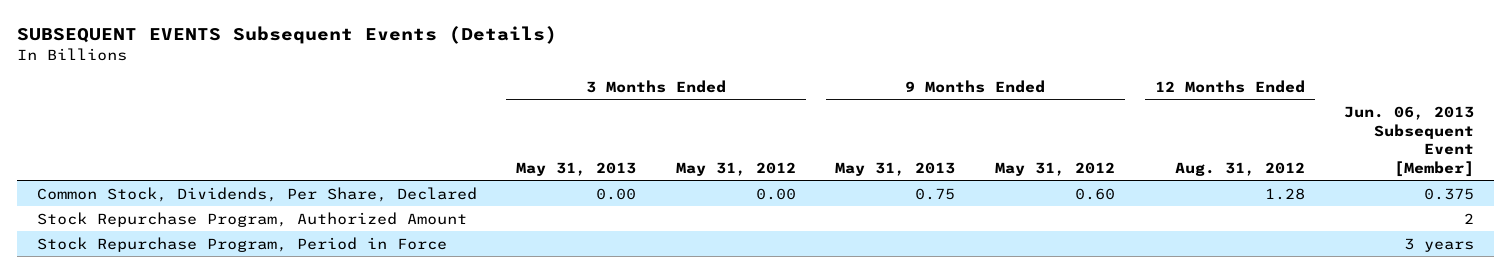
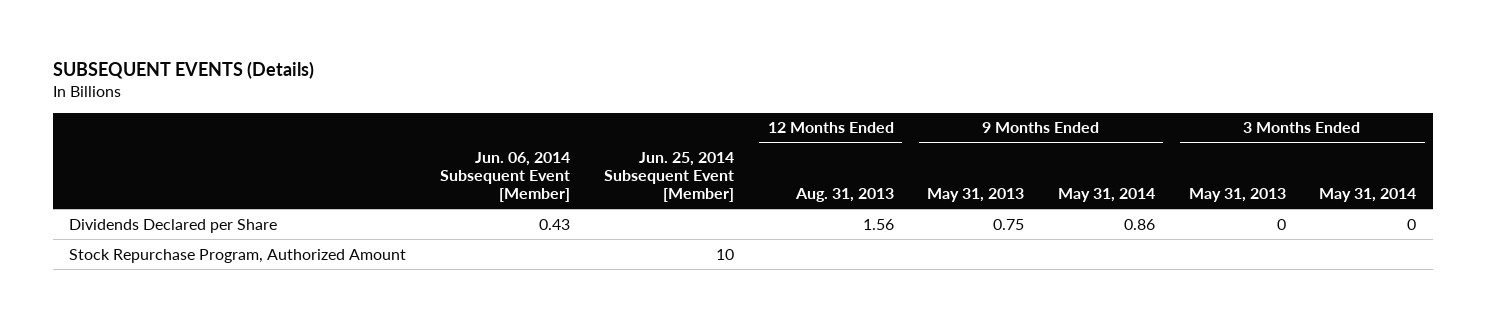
- SUBSEQUENT EVENTS Subsequent Events (Details)
+ SUBSEQUENT EVENTS (Details)
- | 3 Months Ended May 31, 2013 | 3 Months Ended May 31, 2012 | 9 Months Ended May 31, 2013 | 9 Months Ended May 31, 2012 | 12 Months Ended Aug. 31, 2012 | Jun. 06, 2013 Subsequent Event [Member]
+ | Jun. 06, 2014 Subsequent Event [Member] | Jun. 25, 2014 Subsequent Event [Member] | 12 Months Ended Aug. 31, 2013 | 9 Months Ended May 31, 2013 | 9 Months Ended May 31, 2014 | 3 Months Ended May 31, 2013 | 3 Months Ended May 31, 2014
- Common Stock, Dividends, Per Share, Declared | 0.00 | 0.00 | 0.75 | 0.60 | 1.28 | 0.375
+ Dividends Declared per Share | 0.43 | | 1.56 | 0.75 | 0.86 | 0 | 0
- Stock Repurchase Program, Period in Force | | | | | | 3 years

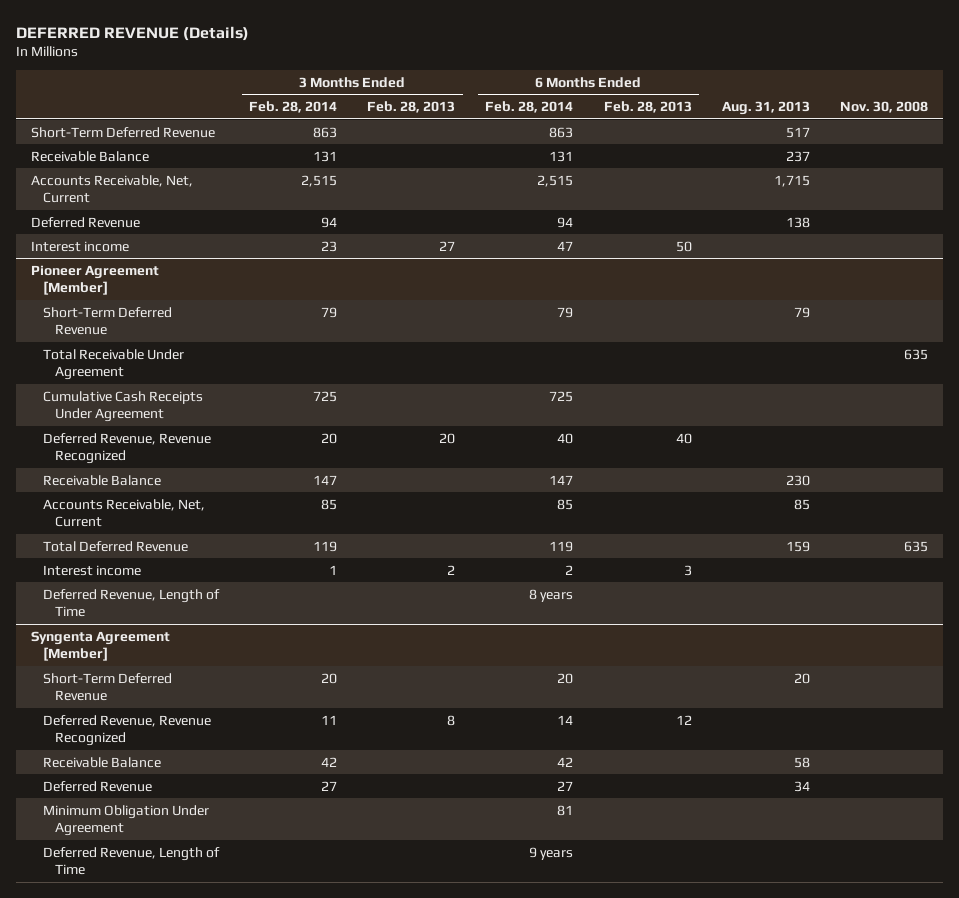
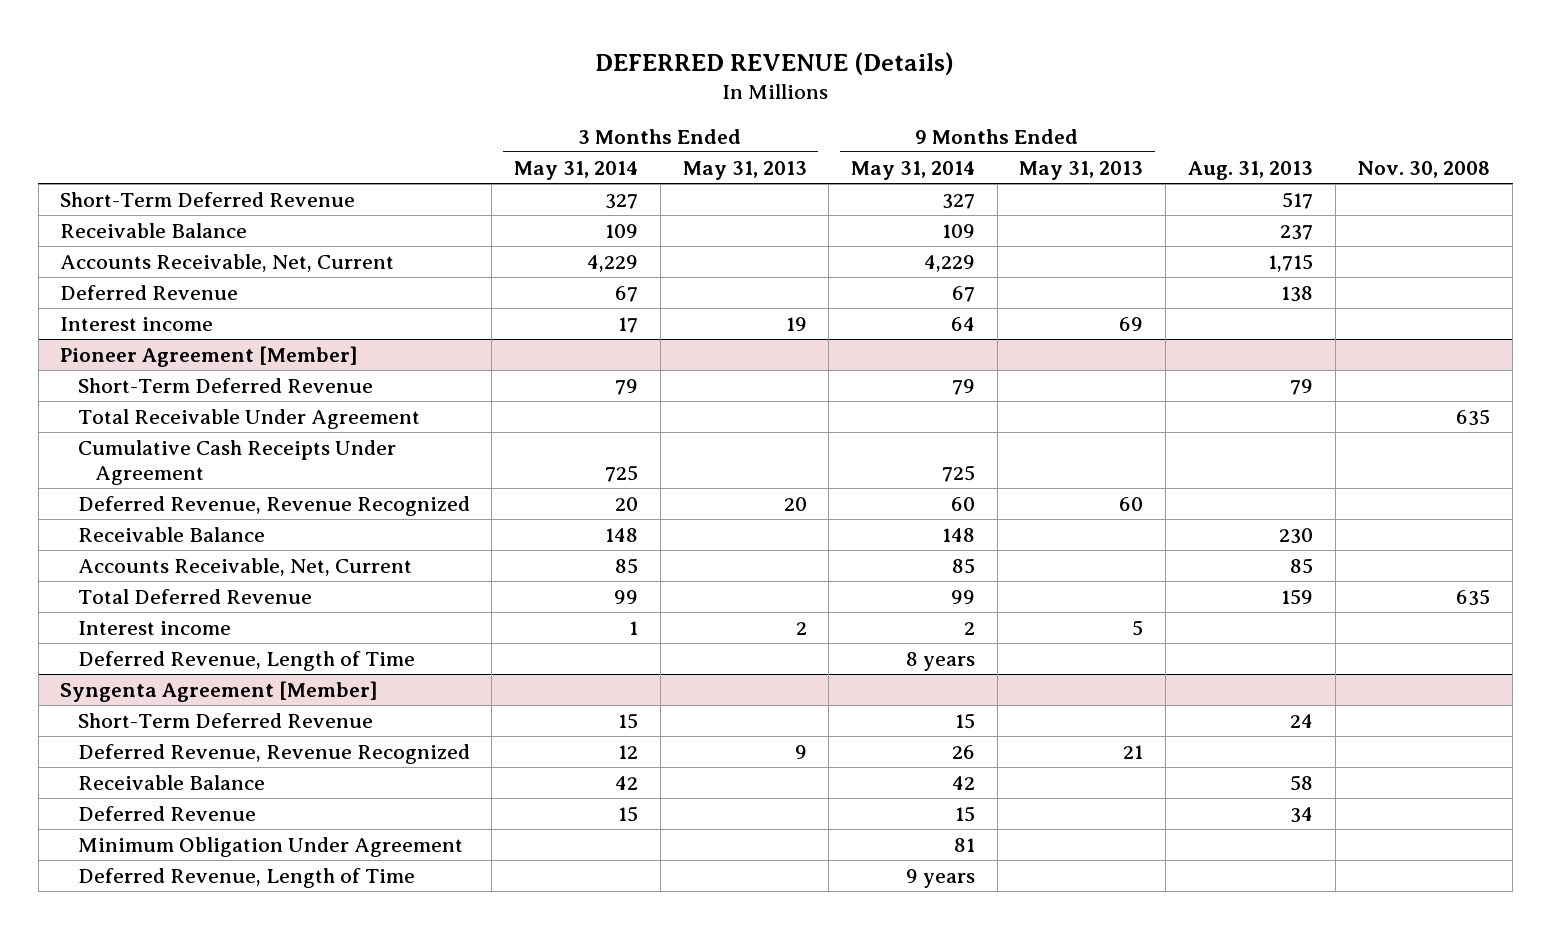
- | 3 Months Ended Feb. 28, 2014 | 3 Months Ended Feb. 28, 2013 | 6 Months Ended Feb. 28, 2014 | 6 Months Ended Feb. 28, 2013 | Aug. 31, 2013 | Nov. 30, 2008
+ | 3 Months Ended May 31, 2014 | 3 Months Ended May 31, 2013 | 9 Months Ended May 31, 2014 | 9 Months Ended May 31, 2013 | Aug. 31, 2013 | Nov. 30, 2008
@ Syngenta Agreement [Member]
- Short-Term Deferred Revenue | 20 | | 20 | | 20 |
+ Short-Term Deferred Revenue | 15 | | 15 | | 24 |

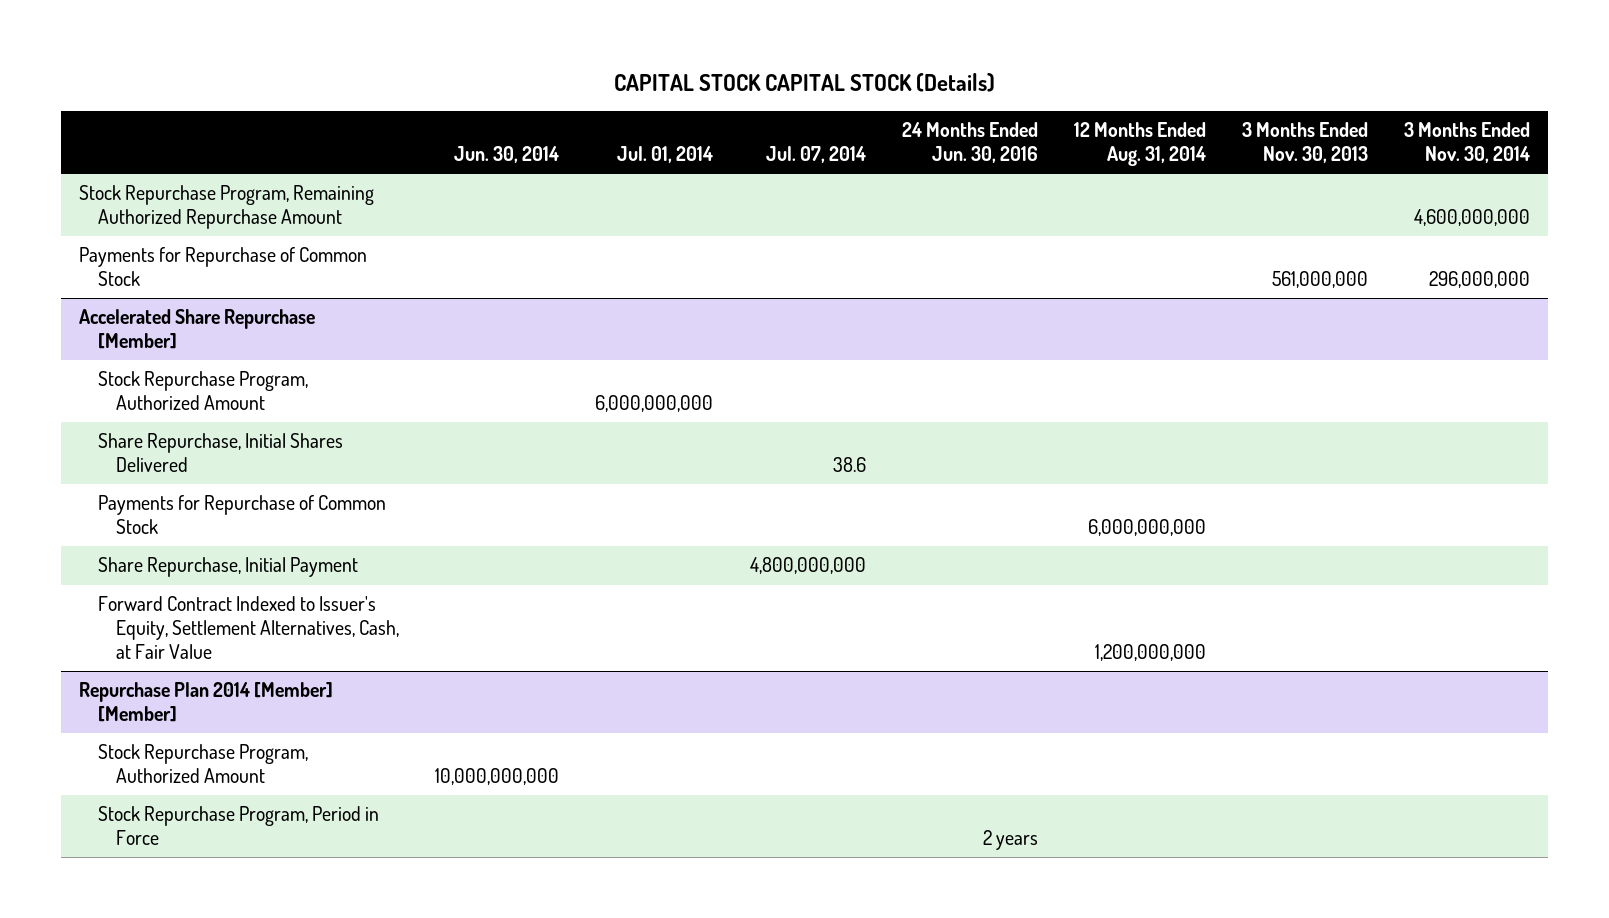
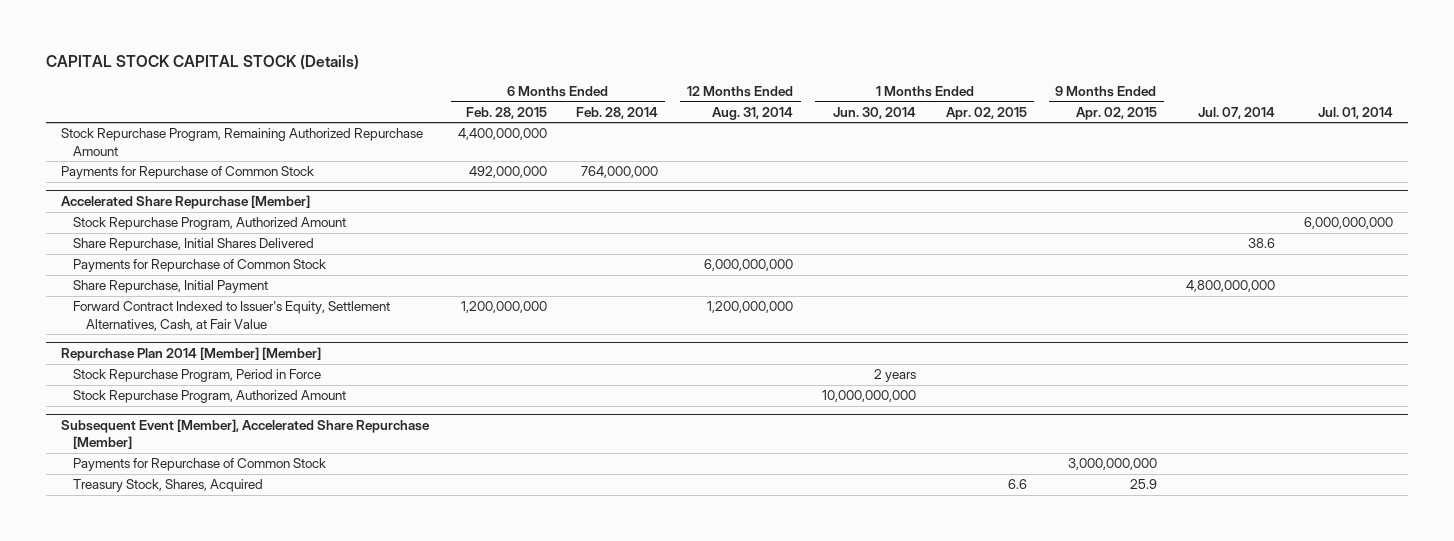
- | Jun. 30, 2014 | Jul. 01, 2014 | Jul. 07, 2014 | 24 Months Ended Jun. 30, 2016 | 12 Months Ended Aug. 31, 2014 | 3 Months Ended Nov. 30, 2013 | 3 Months Ended Nov. 30, 2014
+ | 6 Months Ended Feb. 28, 2015 | 6 Months Ended Feb. 28, 2014 | 12 Months Ended Aug. 31, 2014 | 1 Months Ended Jun. 30, 2014 | 1 Months Ended Apr. 02, 2015 | 9 Months Ended Apr. 02, 2015 | Jul. 07, 2014 | Jul. 01, 2014
@ Repurchase Plan 2014 [Member] [Member]
moved down: Stock Repurchase Program, Authorized Amount | | | | 10,000,000,000 | | | |
+ Subsequent Event [Member], Accelerated Share Repurchase [Member]
+ Payments for Repurchase of Common Stock | | | | | | 3,000,000,000 | |
+ Treasury Stock, Shares, Acquired | | | | | 6.6 | 25.9 | |

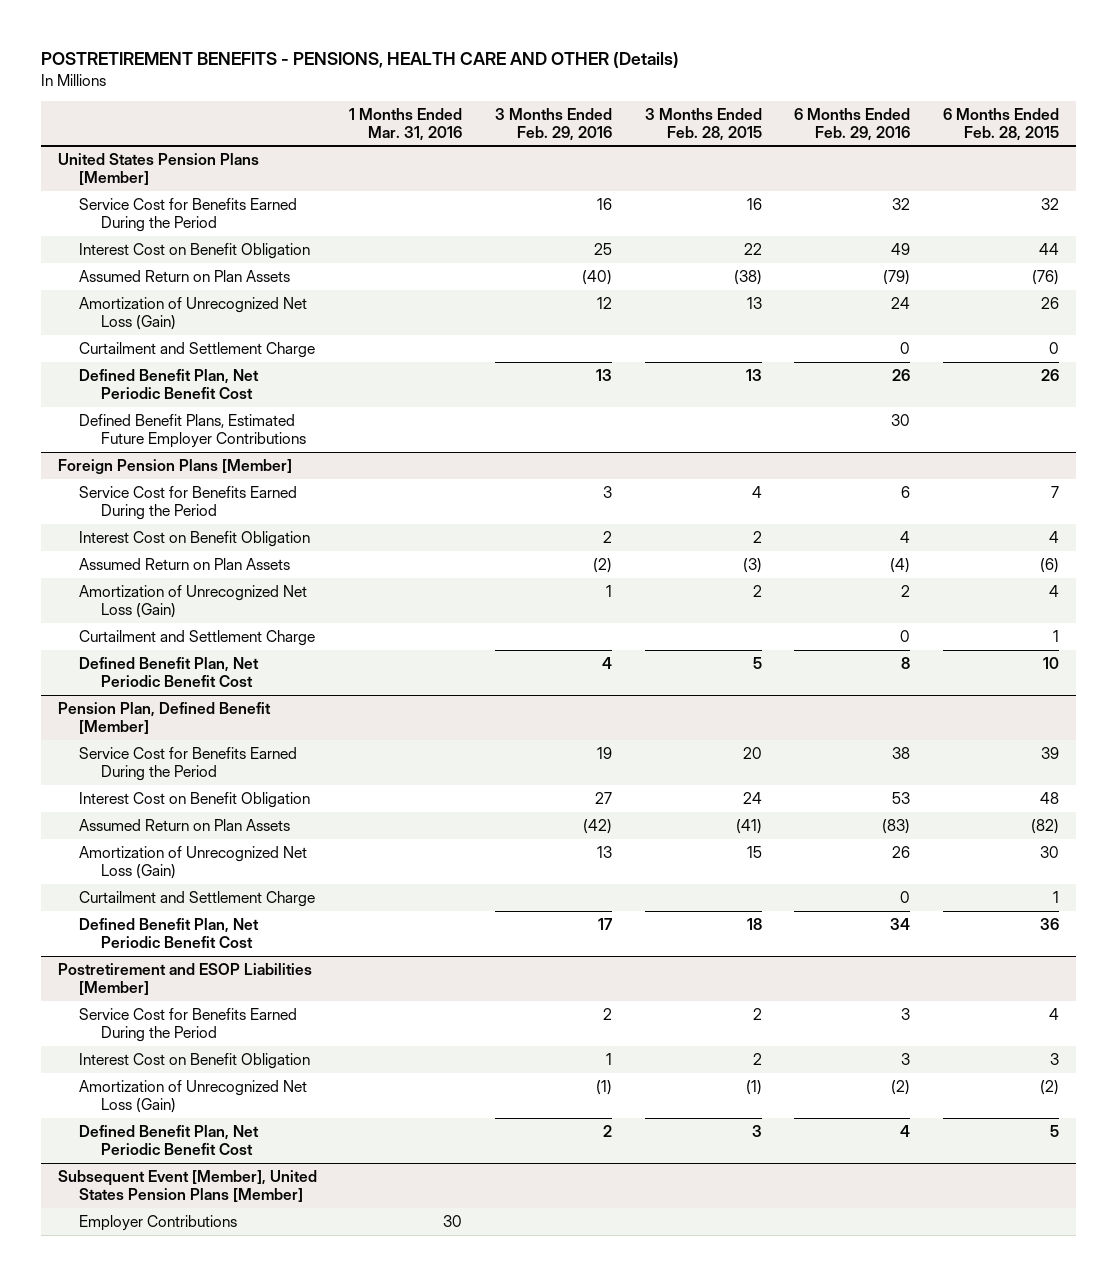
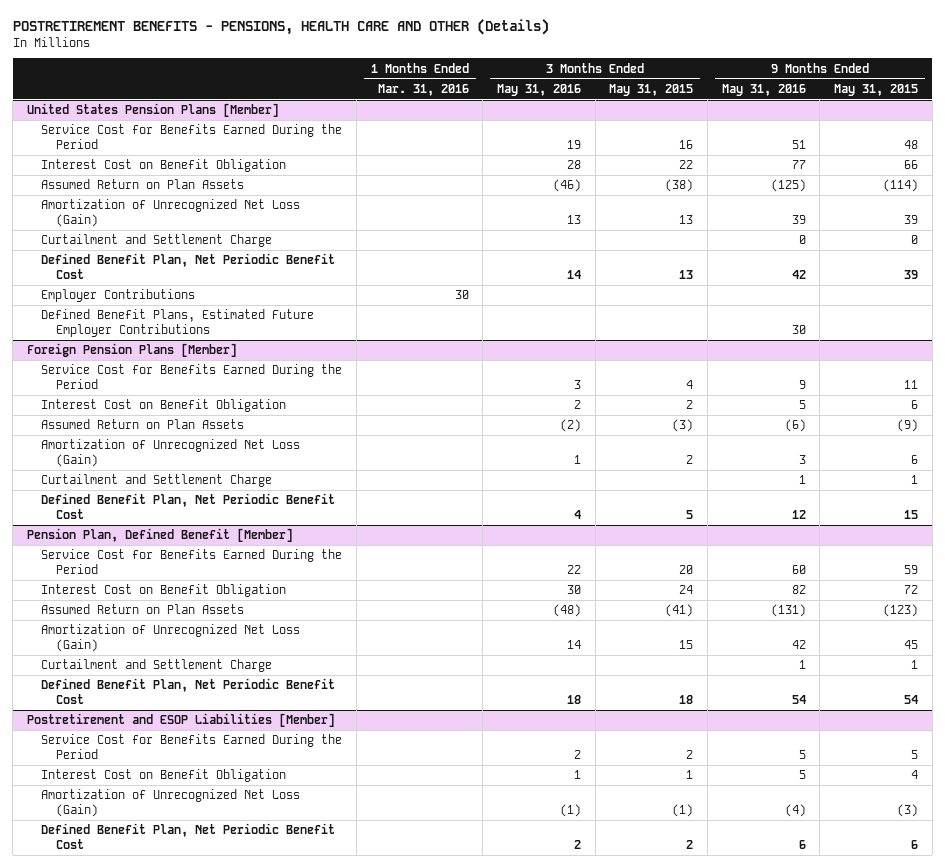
- | 1 Months Ended Mar. 31, 2016 | 3 Months Ended Feb. 29, 2016 | 3 Months Ended Feb. 28, 2015 | 6 Months Ended Feb. 29, 2016 | 6 Months Ended Feb. 28, 2015
+ | 1 Months Ended Mar. 31, 2016 | 3 Months Ended May 31, 2016 | 3 Months Ended May 31, 2015 | 9 Months Ended May 31, 2016 | 9 Months Ended May 31, 2015
@ United States Pension Plans [Member]
+ Employer Contributions | 30 | | | |
- Subsequent Event [Member], United States Pension Plans [Member]
- Employer Contributions | 30 | | | |

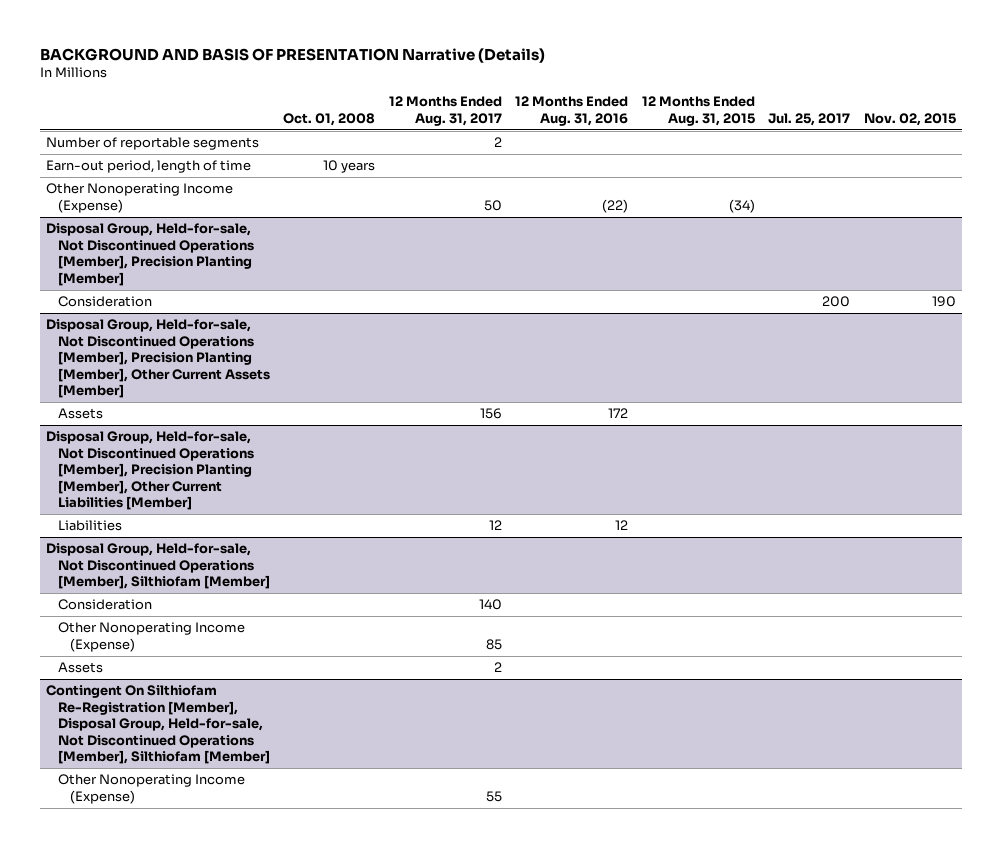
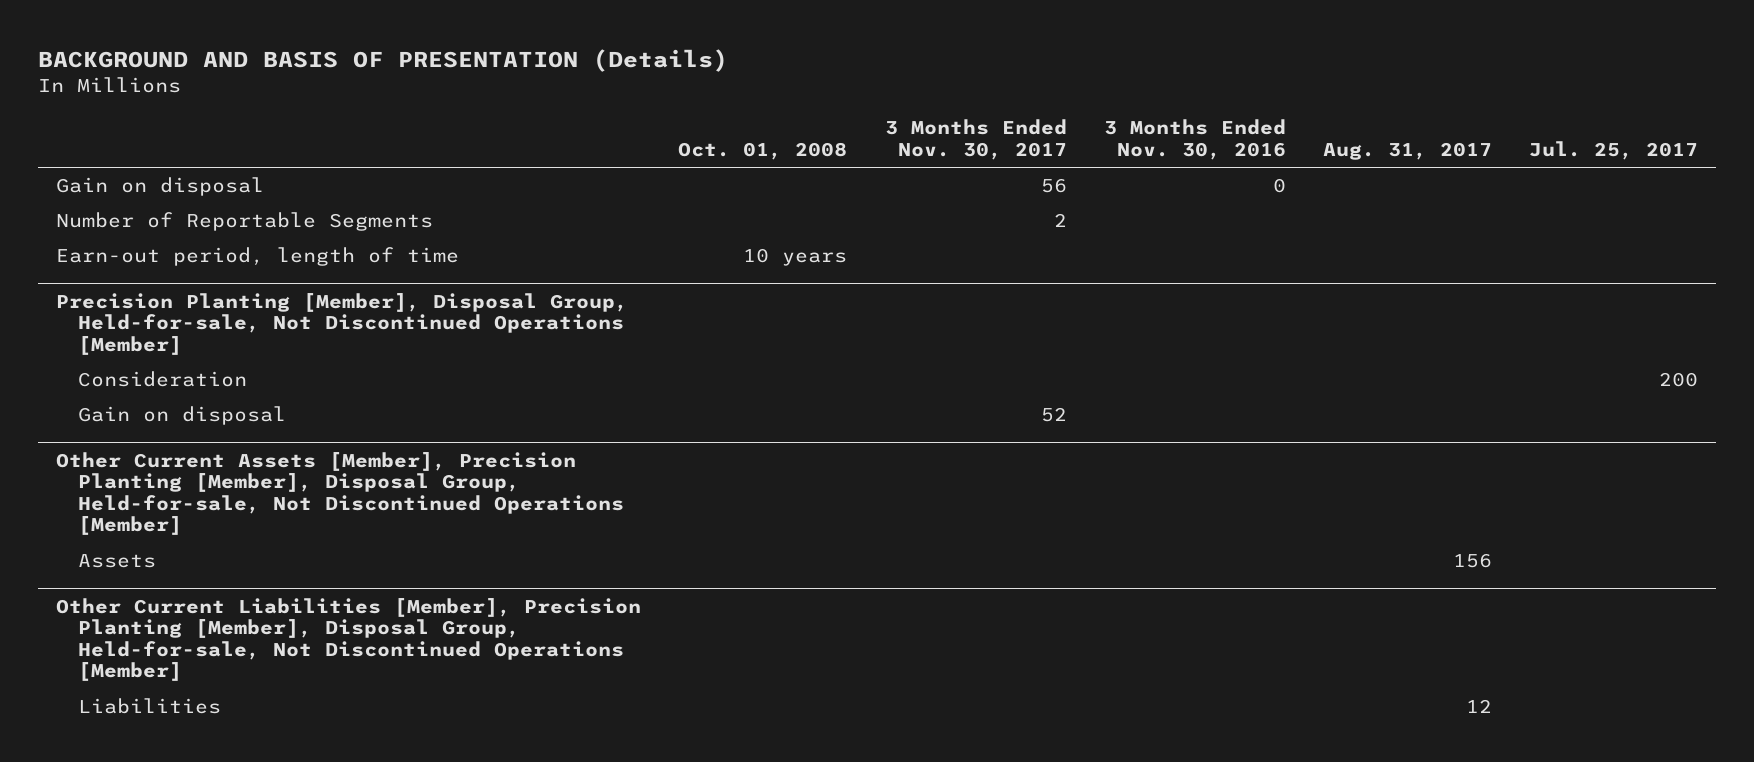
- BACKGROUND AND BASIS OF PRESENTATION Narrative (Details)
+ BACKGROUND AND BASIS OF PRESENTATION (Details)
- | Oct. 01, 2008 | 12 Months Ended Aug. 31, 2017 | 12 Months Ended Aug. 31, 2016 | 12 Months Ended Aug. 31, 2015 | Jul. 25, 2017 | Nov. 02, 2015
+ | Oct. 01, 2008 | 3 Months Ended Nov. 30, 2017 | 3 Months Ended Nov. 30, 2016 | Aug. 31, 2017 | Jul. 25, 2017
- Number of reportable segments | | 2 | | | |
+ Gain on disposal | | 56 | 0 | |
+ Number of Reportable Segments | | 2 | | |
- Other Nonoperating Income (Expense) | | 50 | (22) | (34) | |
- Disposal Group, Held-for-sale, Not Discontinued Operations [Member], Precision Planting [Member]
+ Precision Planting [Member], Disposal Group, Held-for-sale, Not Discontinued Operations [Member]
- Disposal Group, Held-for-sale, Not Discontinued Operations [Member], Precision Planting [Member], Other Current Assets [Member]
+ Gain on disposal | | 52 | | |
+ Other Current Assets [Member], Precision Planting [Member], Disposal Group, Held-for-sale, Not Discontinued Operations [Member]
- Disposal Group, Held-for-sale, Not Discontinued Operations [Member], Precision Planting [Member], Other Current Liabilities [Member]
+ Other Current Liabilities [Member], Precision Planting [Member], Disposal Group, Held-for-sale, Not Discontinued Operations [Member]
- Disposal Group, Held-for-sale, Not Discontinued Operations [Member], Silthiofam [Member]
- Consideration | | 140 | | | |
- Other Nonoperating Income (Expense) | | 85 | | | |
- Assets | | 2 | | | |
- Contingent On Silthiofam Re-Registration [Member], Disposal Group, Held-for-sale, Not Discontinued Operations [Member], Silthiofam [Member]
- Other Nonoperating Income (Expense) | | 55 | | | |

